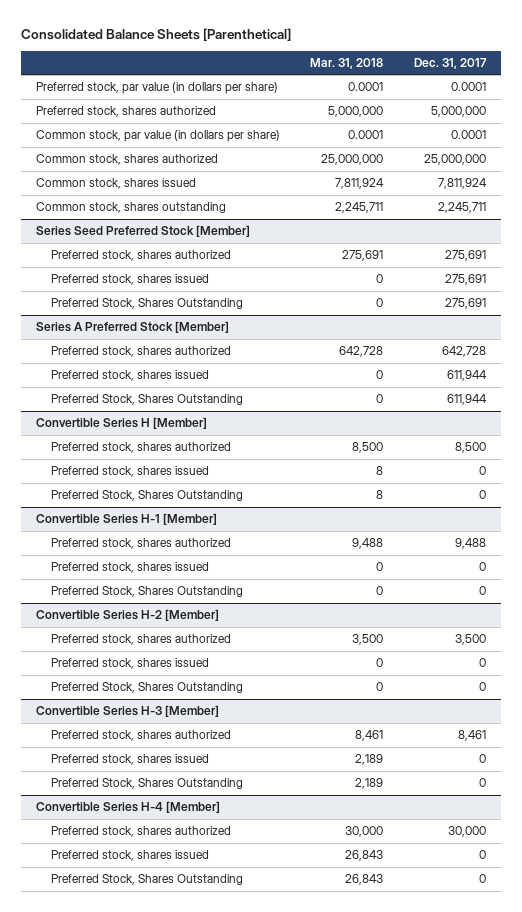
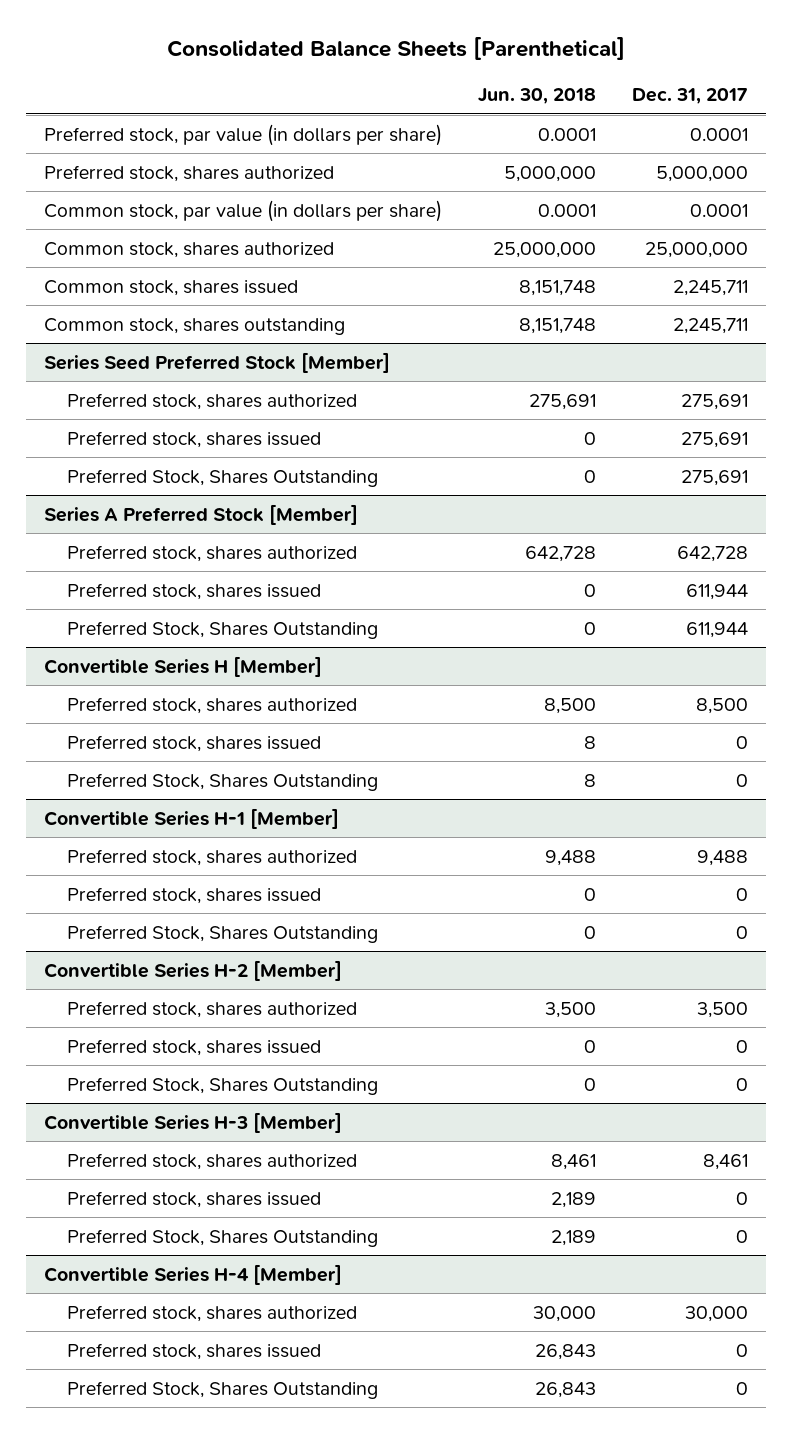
- | Mar. 31, 2018 | Dec. 31, 2017
+ | Jun. 30, 2018 | Dec. 31, 2017
- Common stock, shares issued | 7,811,924 | 7,811,924
+ Common stock, shares issued | 8,151,748 | 2,245,711

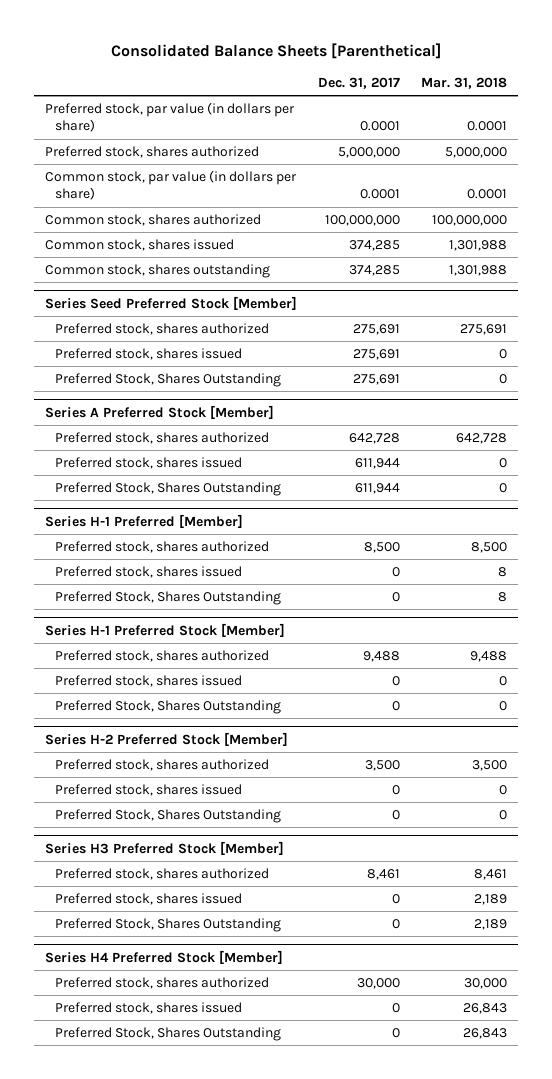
- | Jun. 30, 2018 | Dec. 31, 2017
+ | Dec. 31, 2017 | Mar. 31, 2018
- Common stock, shares authorized | 25,000,000 | 25,000,000
- Common stock, shares issued | 8,151,748 | 2,245,711
- Common stock, shares outstanding | 8,151,748 | 2,245,711
+ Common stock, shares authorized | 100,000,000 | 100,000,000
+ Common stock, shares issued | 374,285 | 1,301,988
+ Common stock, shares outstanding | 374,285 | 1,301,988
- Convertible Series H [Member]
+ Series H-1 Preferred [Member]
- Convertible Series H-1 [Member]
+ Series H-1 Preferred Stock [Member]
- Convertible Series H-2 [Member]
+ Series H-2 Preferred Stock [Member]
- Convertible Series H-3 [Member]
+ Series H3 Preferred Stock [Member]
- Convertible Series H-4 [Member]
+ Series H4 Preferred Stock [Member]

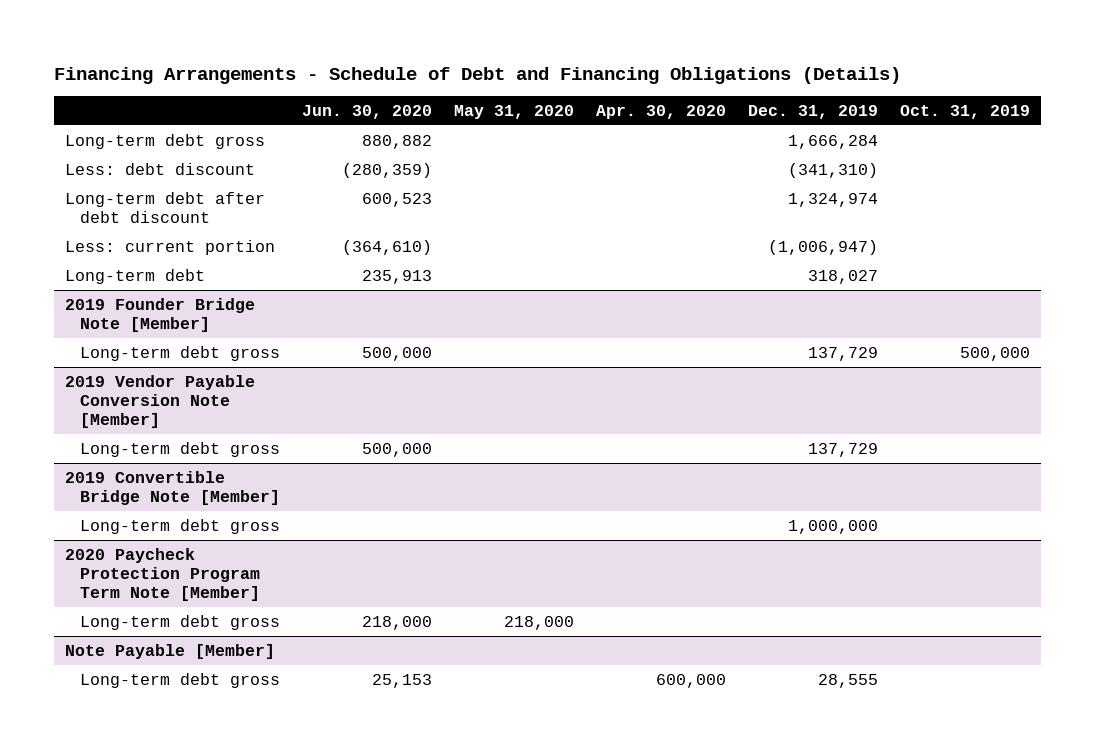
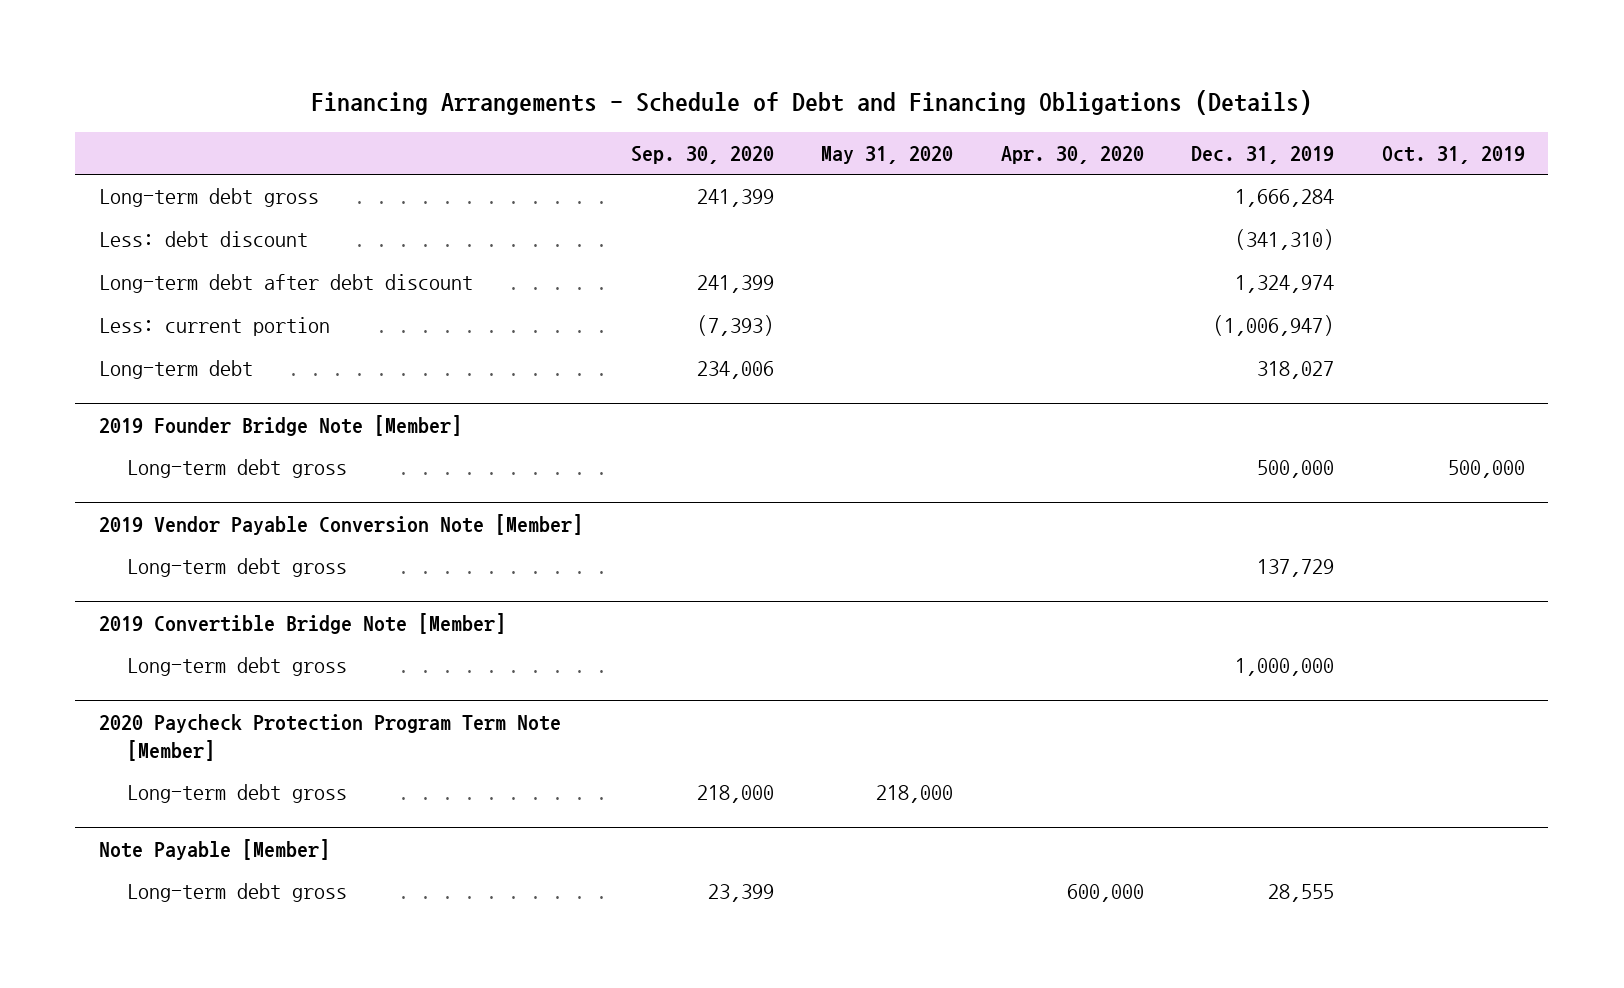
- | Jun. 30, 2020 | May 31, 2020 | Apr. 30, 2020 | Dec. 31, 2019 | Oct. 31, 2019
+ | Sep. 30, 2020 | May 31, 2020 | Apr. 30, 2020 | Dec. 31, 2019 | Oct. 31, 2019
@ 2019 Founder Bridge Note [Member]
- Long-term debt gross | 500,000 | | | 137,729 | 500,000
+ Long-term debt gross | | | | 500,000 | 500,000

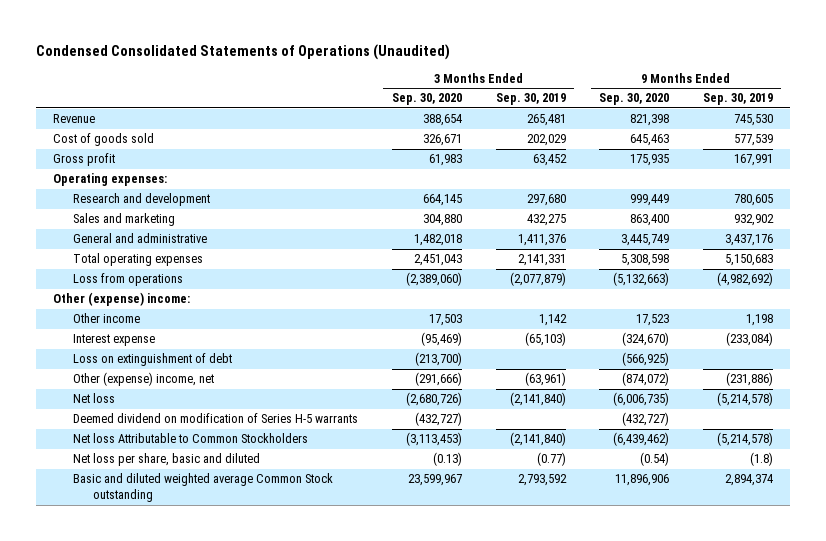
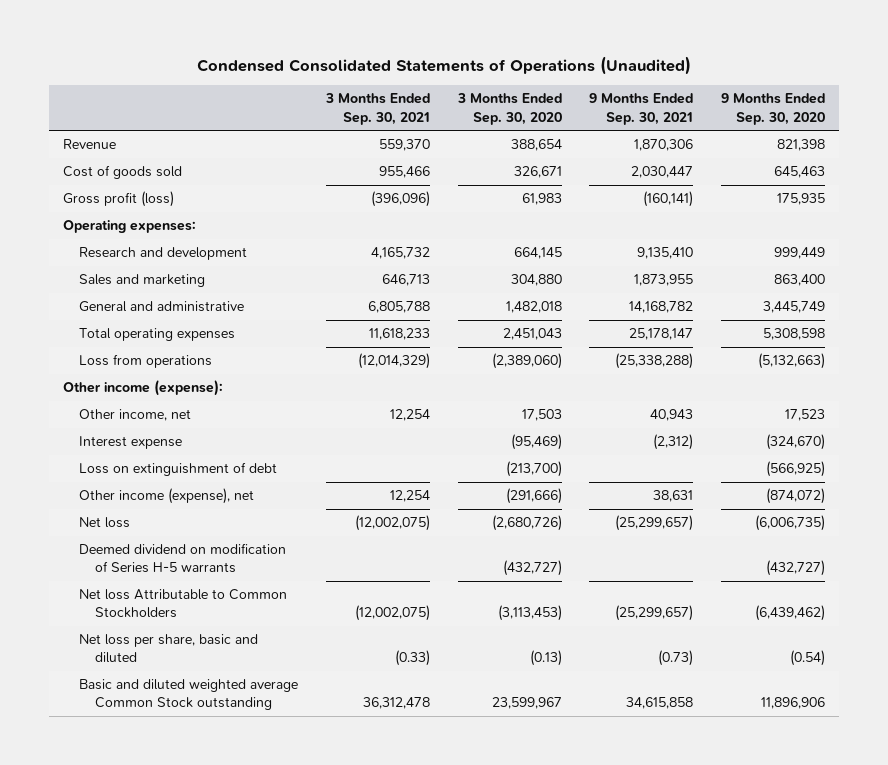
- | 3 Months Ended Sep. 30, 2020 | 3 Months Ended Sep. 30, 2019 | 9 Months Ended Sep. 30, 2020 | 9 Months Ended Sep. 30, 2019
+ | 3 Months Ended Sep. 30, 2021 | 3 Months Ended Sep. 30, 2020 | 9 Months Ended Sep. 30, 2021 | 9 Months Ended Sep. 30, 2020
- Gross profit | 61,983 | 63,452 | 175,935 | 167,991
+ Gross profit (loss) | (396,096) | 61,983 | (160,141) | 175,935
- Other (expense) income:
- Other income | 17,503 | 1,142 | 17,523 | 1,198
+ Other income (expense):
+ Other income, net | 12,254 | 17,503 | 40,943 | 17,523
- Other (expense) income, net | (291,666) | (63,961) | (874,072) | (231,886)
+ Other income (expense), net | 12,254 | (291,666) | 38,631 | (874,072)

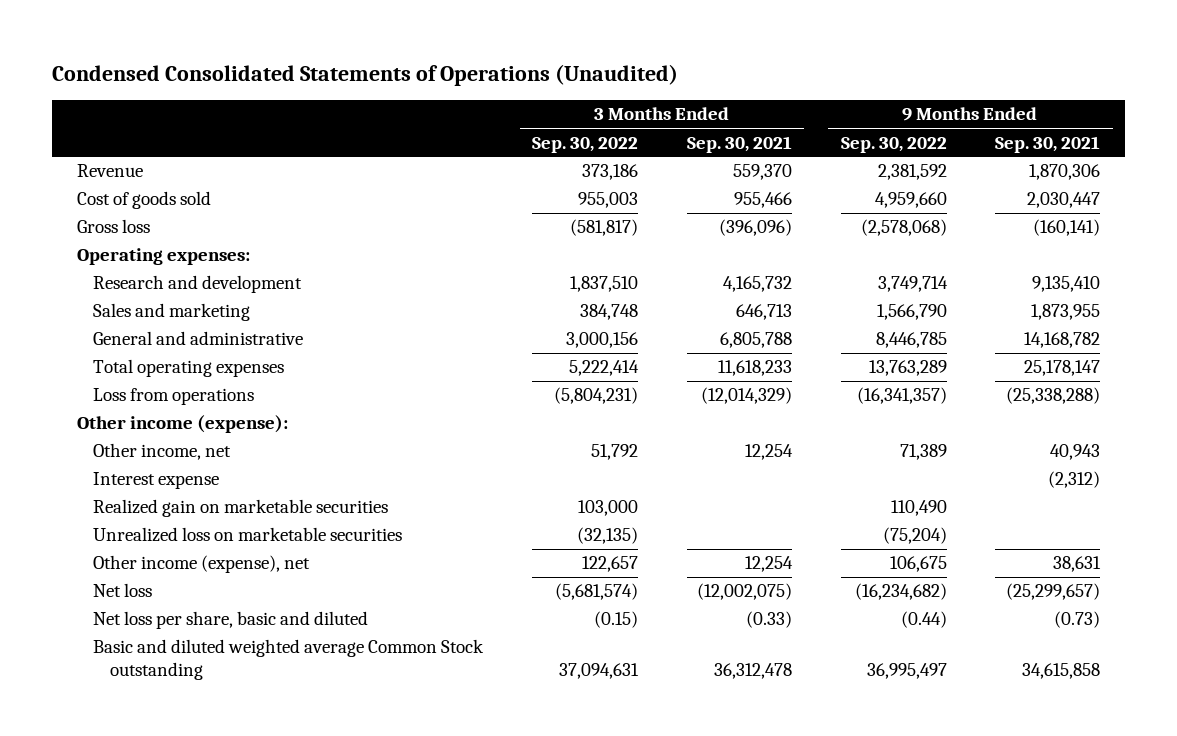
- | 3 Months Ended Sep. 30, 2021 | 3 Months Ended Sep. 30, 2020 | 9 Months Ended Sep. 30, 2021 | 9 Months Ended Sep. 30, 2020
+ | 3 Months Ended Sep. 30, 2022 | 3 Months Ended Sep. 30, 2021 | 9 Months Ended Sep. 30, 2022 | 9 Months Ended Sep. 30, 2021
- Gross profit (loss) | (396,096) | 61,983 | (160,141) | 175,935
+ Gross loss | (581,817) | (396,096) | (2,578,068) | (160,141)
- Loss on extinguishment of debt | | (213,700) | | (566,925)
+ Realized gain on marketable securities | 103,000 | | 110,490 |
+ Unrealized loss on marketable securities | (32,135) | | (75,204) |
- Deemed dividend on modification of Series H-5 warrants | | (432,727) | | (432,727)
- Net loss Attributable to Common Stockholders | (12,002,075) | (3,113,453) | (25,299,657) | (6,439,462)

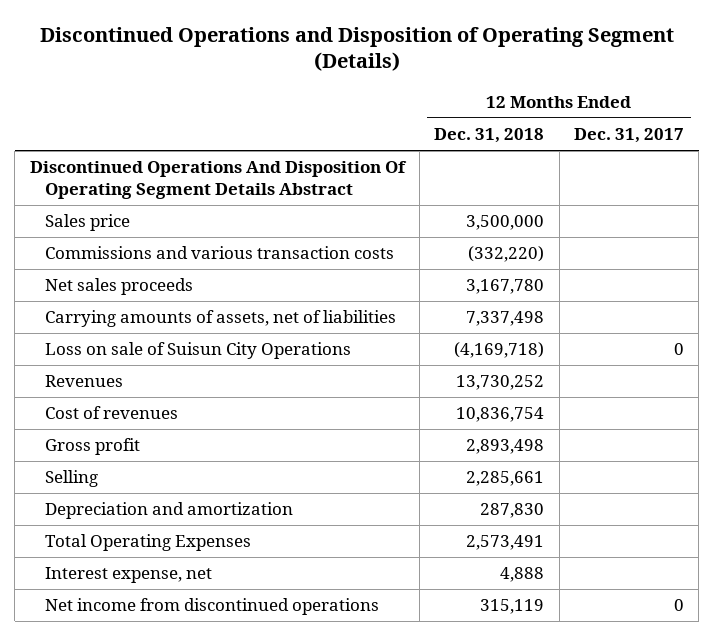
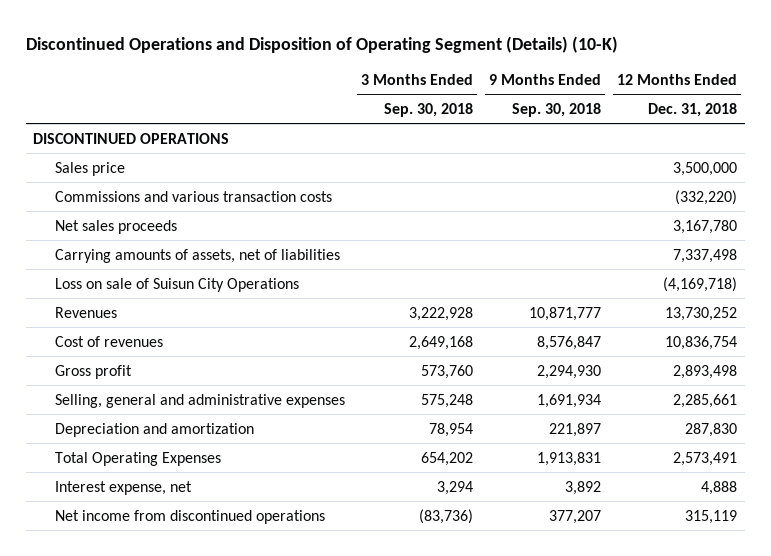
- Discontinued Operations and Disposition of Operating Segment (Details)
+ Discontinued Operations and Disposition of Operating Segment (Details) (10-K)
- | 12 Months Ended Dec. 31, 2018 | 12 Months Ended Dec. 31, 2017
+ | 3 Months Ended Sep. 30, 2018 | 9 Months Ended Sep. 30, 2018 | 12 Months Ended Dec. 31, 2018
- Discontinued Operations And Disposition Of Operating Segment Details Abstract
+ DISCONTINUED OPERATIONS
- Selling | 2,285,661 |
+ Selling, general and administrative expenses | 575,248 | 1,691,934 | 2,285,661

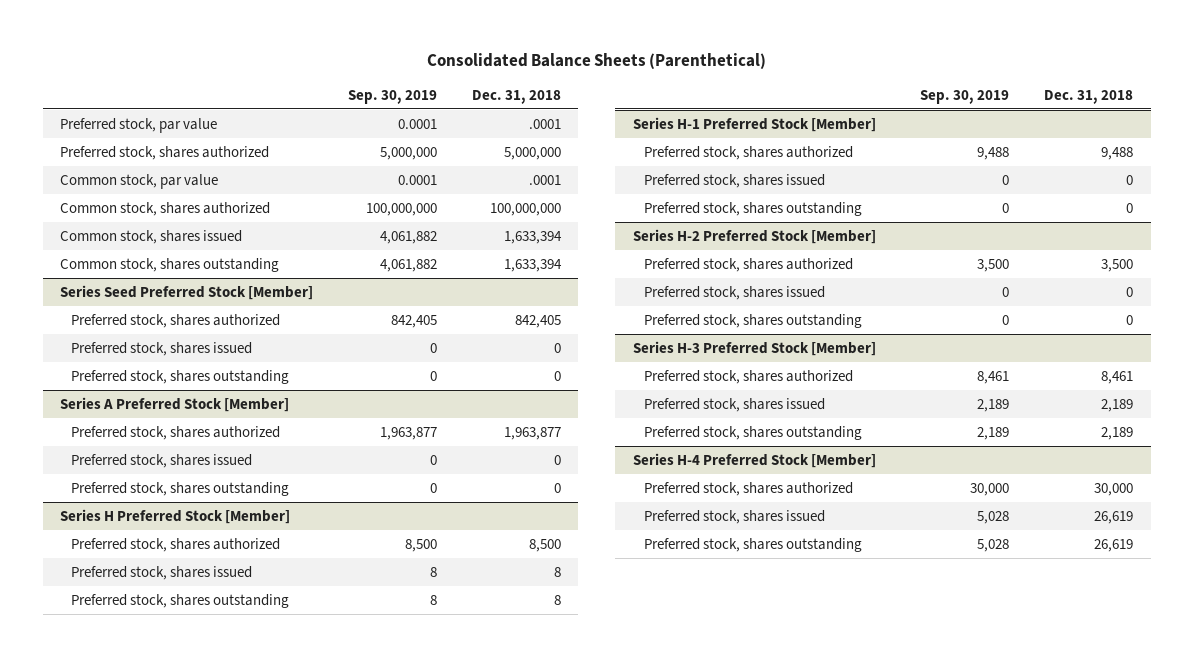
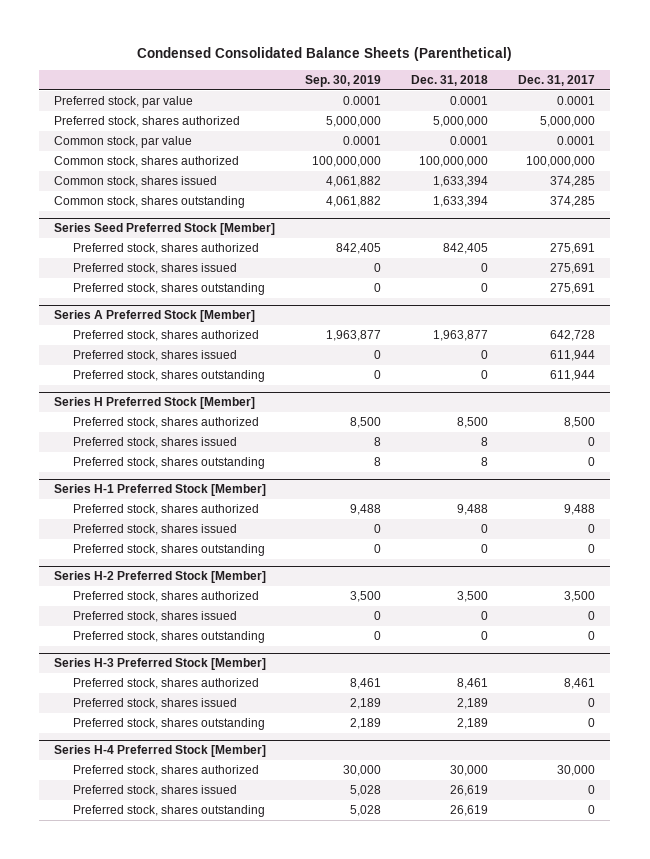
- Consolidated Balance Sheets (Parenthetical)
+ Condensed Consolidated Balance Sheets (Parenthetical)
- | Sep. 30, 2019 | Dec. 31, 2018
+ | Sep. 30, 2019 | Dec. 31, 2018 | Dec. 31, 2017
- Preferred stock, par value | 0.0001 | .0001
+ Preferred stock, par value | 0.0001 | 0.0001 | 0.0001
- Common stock, par value | 0.0001 | .0001
+ Common stock, par value | 0.0001 | 0.0001 | 0.0001

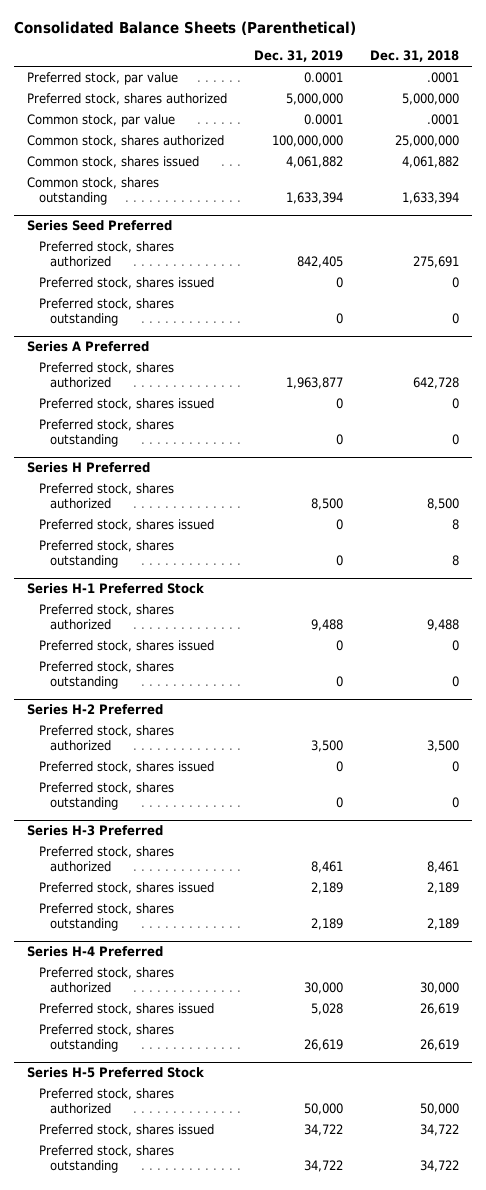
- Condensed Consolidated Balance Sheets (Parenthetical)
+ Consolidated Balance Sheets (Parenthetical)
- | Sep. 30, 2019 | Dec. 31, 2018 | Dec. 31, 2017
+ | Dec. 31, 2019 | Dec. 31, 2018
- Preferred stock, par value | 0.0001 | 0.0001 | 0.0001
+ Preferred stock, par value | 0.0001 | .0001
- Common stock, par value | 0.0001 | 0.0001 | 0.0001
- Common stock, shares authorized | 100,000,000 | 100,000,000 | 100,000,000
- Common stock, shares issued | 4,061,882 | 1,633,394 | 374,285
+ Common stock, par value | 0.0001 | .0001
+ Common stock, shares authorized | 100,000,000 | 25,000,000
+ Common stock, shares issued | 4,061,882 | 4,061,882
- Series Seed Preferred Stock [Member]
- Preferred stock, shares authorized | 842,405 | 842,405 | 275,691
+ Series Seed Preferred
+ Preferred stock, shares authorized | 842,405 | 275,691
- Series A Preferred Stock [Member]
- Preferred stock, shares authorized | 1,963,877 | 1,963,877 | 642,728
+ Series A Preferred
+ Preferred stock, shares authorized | 1,963,877 | 642,728
- Series H Preferred Stock [Member]
+ Series H Preferred
- Series H-1 Preferred Stock [Member]
+ Series H-1 Preferred Stock
- Series H-2 Preferred Stock [Member]
+ Series H-2 Preferred
- Series H-3 Preferred Stock [Member]
+ Series H-3 Preferred
- Series H-4 Preferred Stock [Member]
+ Series H-4 Preferred
+ Series H-5 Preferred Stock
+ Preferred stock, shares authorized | 50,000 | 50,000
+ Preferred stock, shares issued | 34,722 | 34,722
+ Preferred stock, shares outstanding | 34,722 | 34,722

